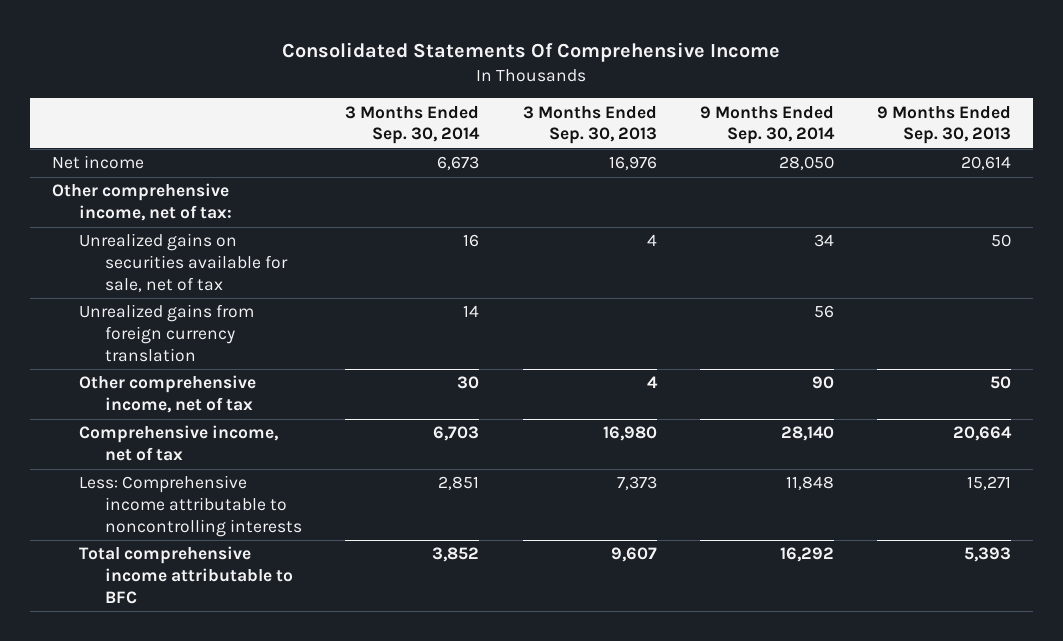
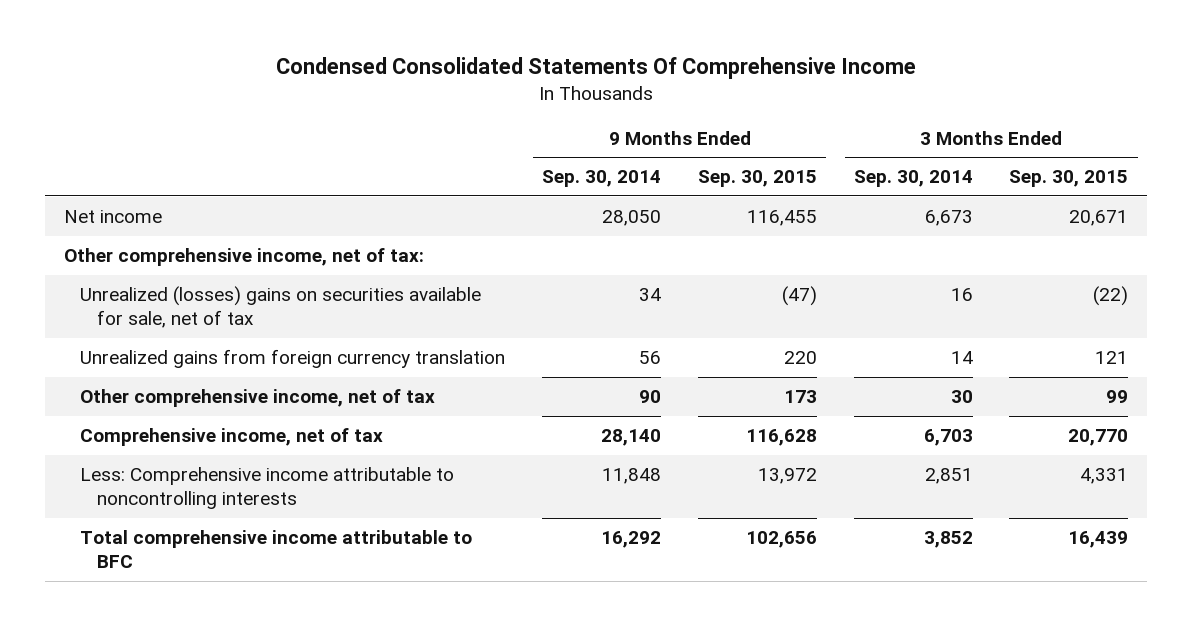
- Consolidated Statements Of Comprehensive Income
+ Condensed Consolidated Statements Of Comprehensive Income
- | 3 Months Ended Sep. 30, 2014 | 3 Months Ended Sep. 30, 2013 | 9 Months Ended Sep. 30, 2014 | 9 Months Ended Sep. 30, 2013
+ | 9 Months Ended Sep. 30, 2014 | 9 Months Ended Sep. 30, 2015 | 3 Months Ended Sep. 30, 2014 | 3 Months Ended Sep. 30, 2015
- Unrealized gains on securities available for sale, net of tax | 16 | 4 | 34 | 50
+ Unrealized (losses) gains on securities available for sale, net of tax | 34 | (47) | 16 | (22)

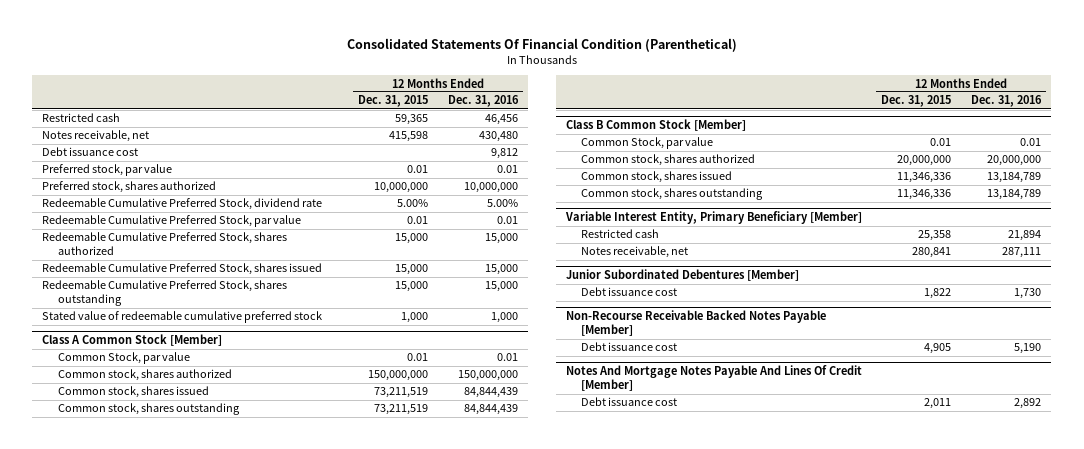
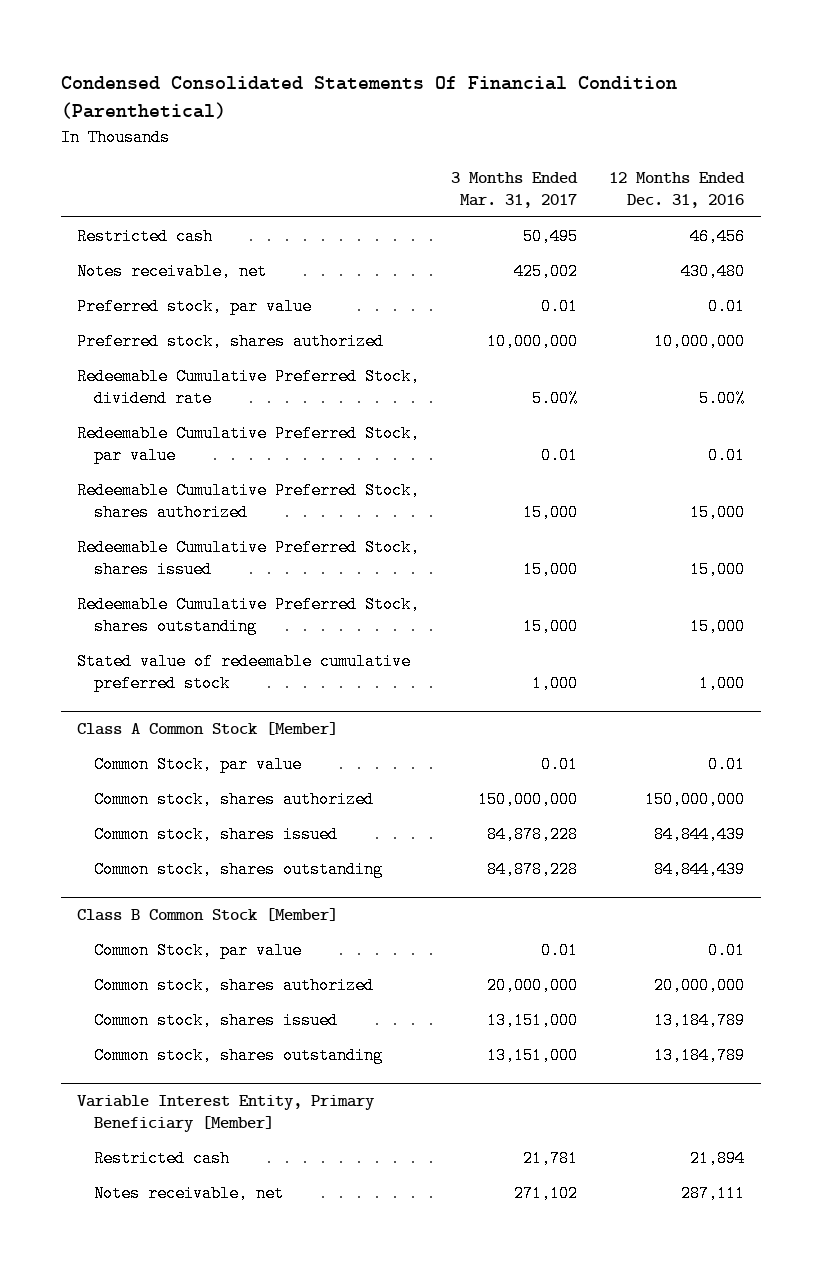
- Consolidated Statements Of Financial Condition (Parenthetical)
+ Condensed Consolidated Statements Of Financial Condition (Parenthetical)
- | 12 Months Ended Dec. 31, 2015 | 12 Months Ended Dec. 31, 2016
+ | 3 Months Ended Mar. 31, 2017 | 12 Months Ended Dec. 31, 2016
- Debt issuance cost | | 9,812
- Junior Subordinated Debentures [Member]
- Debt issuance cost | 1,822 | 1,730
- Non-Recourse Receivable Backed Notes Payable [Member]
- Debt issuance cost | 4,905 | 5,190
- Notes And Mortgage Notes Payable And Lines Of Credit [Member]
- Debt issuance cost | 2,011 | 2,892

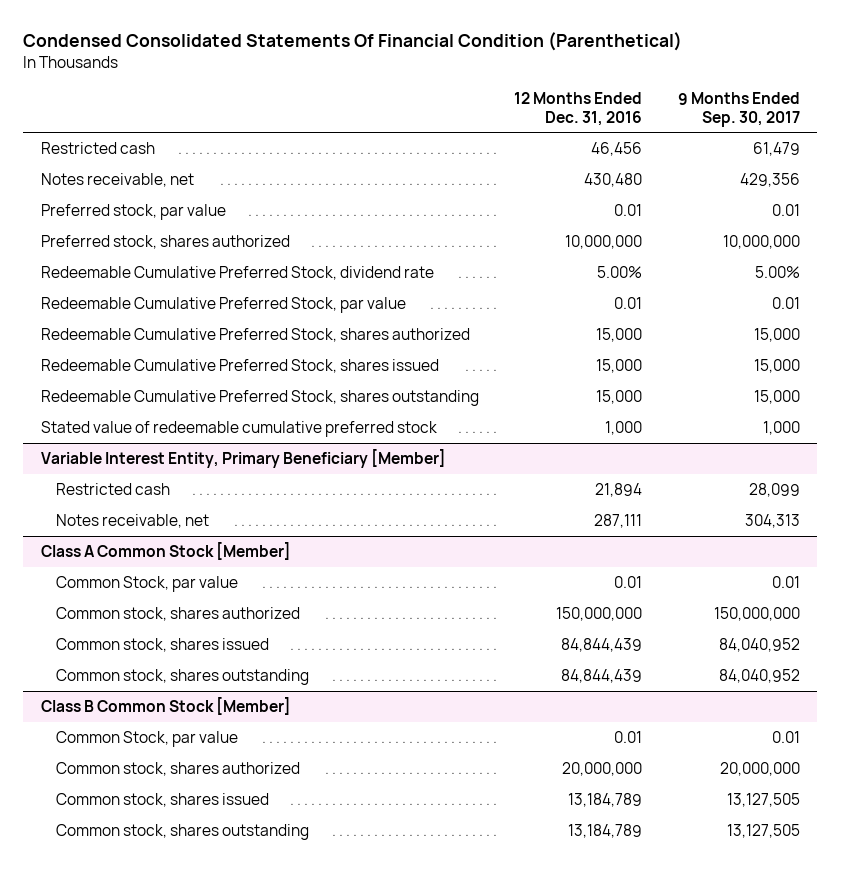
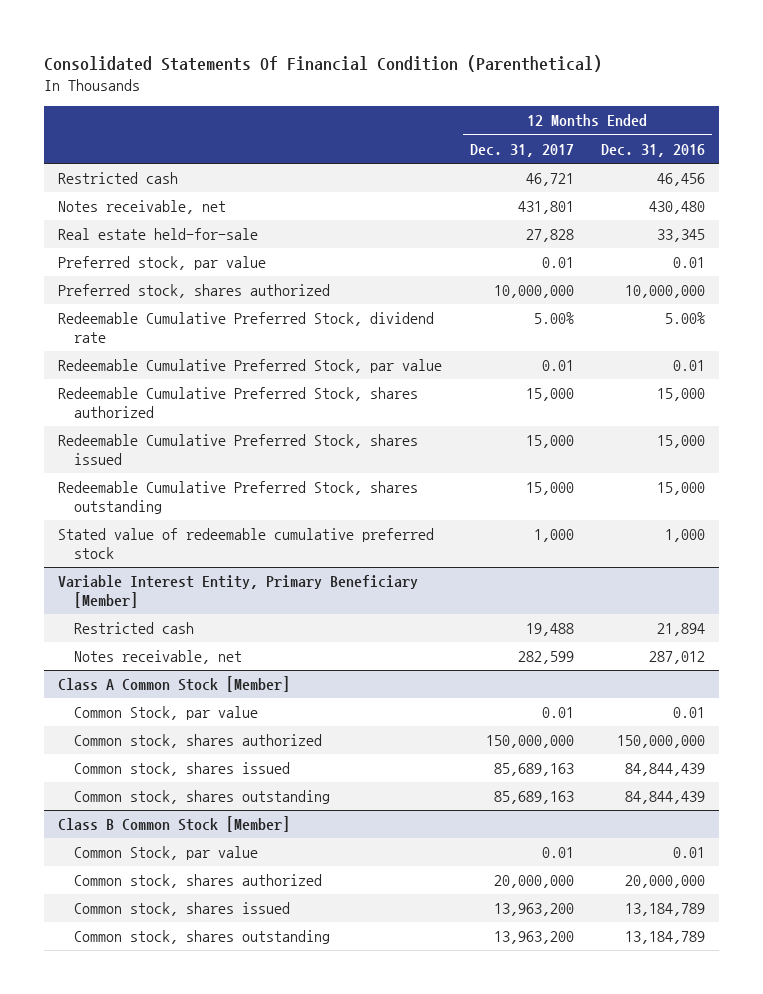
- Condensed Consolidated Statements Of Financial Condition (Parenthetical)
+ Consolidated Statements Of Financial Condition (Parenthetical)
- | 12 Months Ended Dec. 31, 2016 | 9 Months Ended Sep. 30, 2017
+ | 12 Months Ended Dec. 31, 2017 | 12 Months Ended Dec. 31, 2016
+ Real estate held-for-sale | 27,828 | 33,345
@ Variable Interest Entity, Primary Beneficiary [Member]
- Notes receivable, net | 287,111 | 304,313
+ Notes receivable, net | 282,599 | 287,012

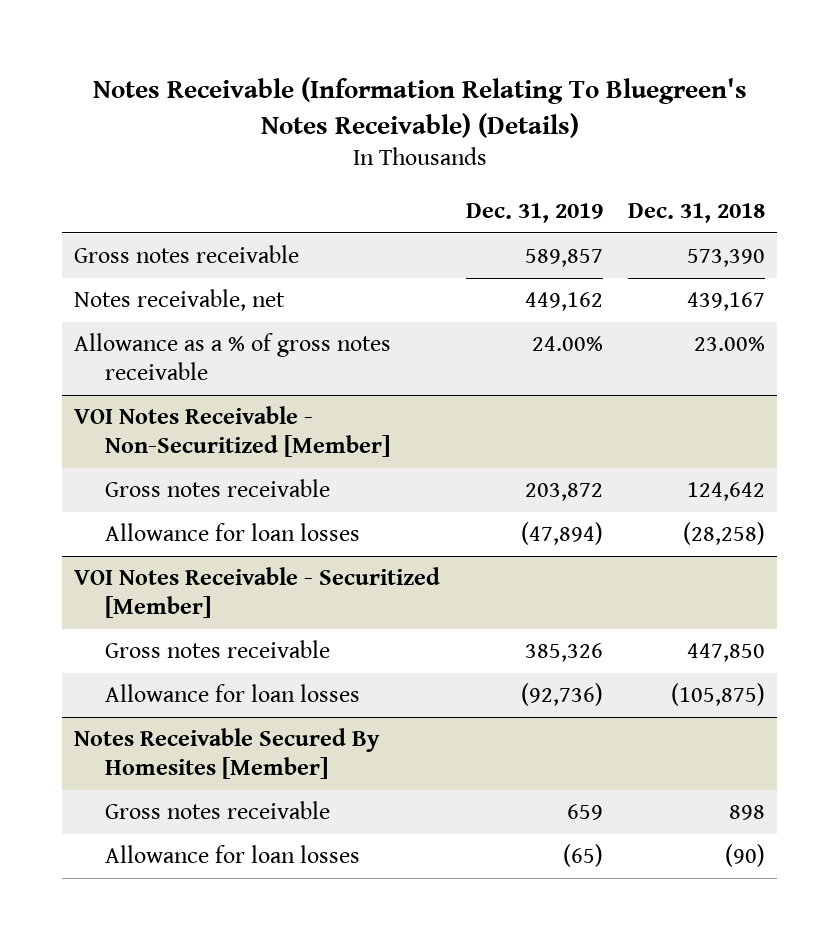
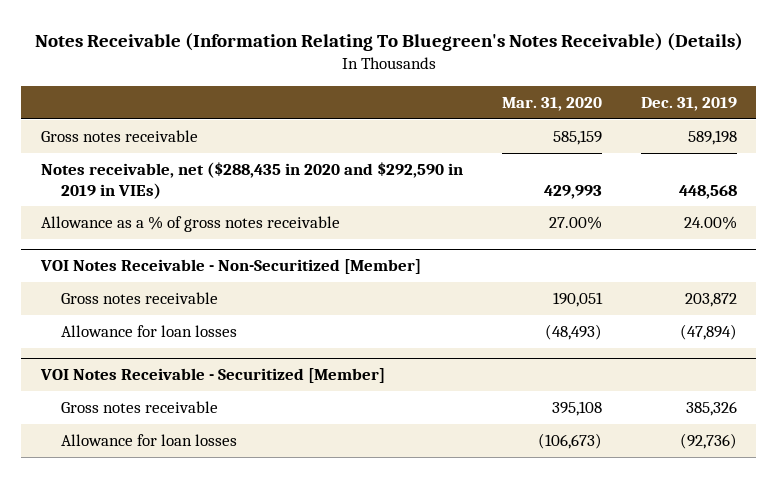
- | Dec. 31, 2019 | Dec. 31, 2018
+ | Mar. 31, 2020 | Dec. 31, 2019
- Gross notes receivable | 589,857 | 573,390
- Notes receivable, net | 449,162 | 439,167
+ Gross notes receivable | 585,159 | 589,198
+ Notes receivable, net ($288,435 in 2020 and $292,590 in 2019 in VIEs) | 429,993 | 448,568
- Notes Receivable Secured By Homesites [Member]
- Gross notes receivable | 659 | 898
- Allowance for loan losses | (65) | (90)

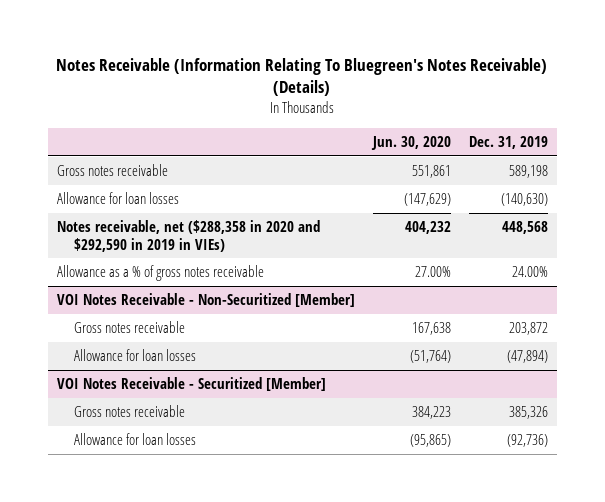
- | Mar. 31, 2020 | Dec. 31, 2019
+ | Jun. 30, 2020 | Dec. 31, 2019
- Notes receivable, net ($288,435 in 2020 and $292,590 in 2019 in VIEs) | 429,993 | 448,568
+ Allowance for loan losses | (147,629) | (140,630)
+ Notes receivable, net ($288,358 in 2020 and $292,590 in 2019 in VIEs) | 404,232 | 448,568

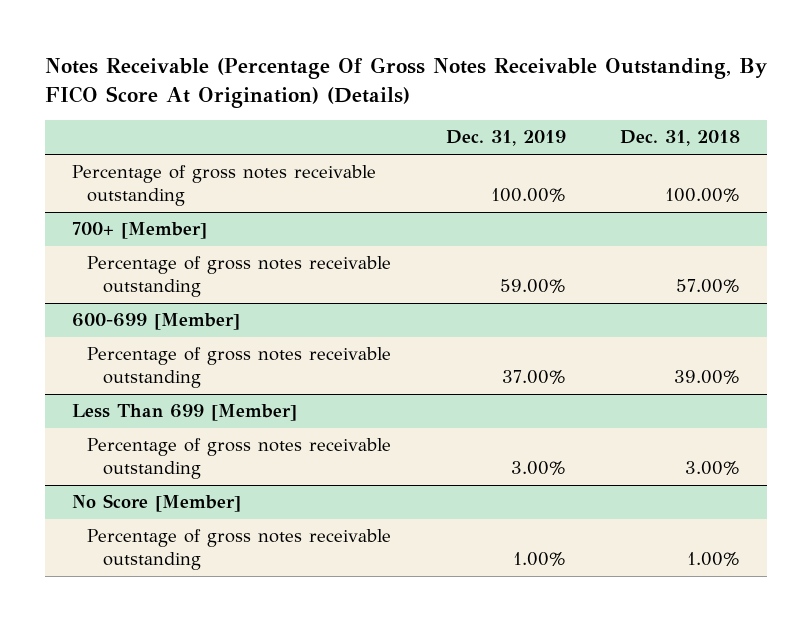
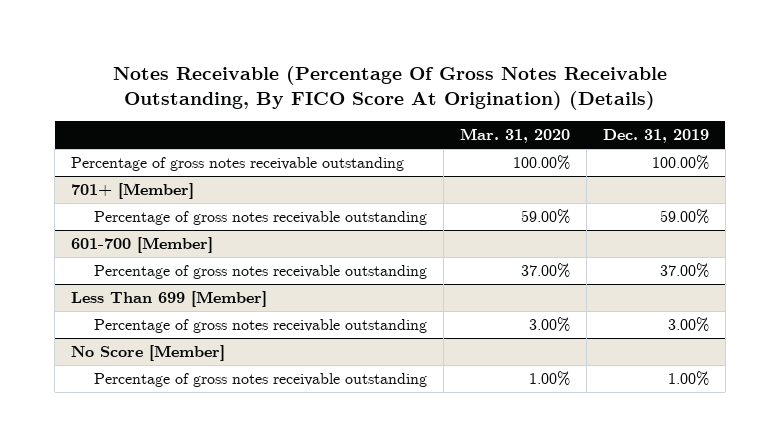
- | Dec. 31, 2019 | Dec. 31, 2018
+ | Mar. 31, 2020 | Dec. 31, 2019
- 700+ [Member]
+ 701+ [Member]
- 600-699 [Member]
+ 601-700 [Member]

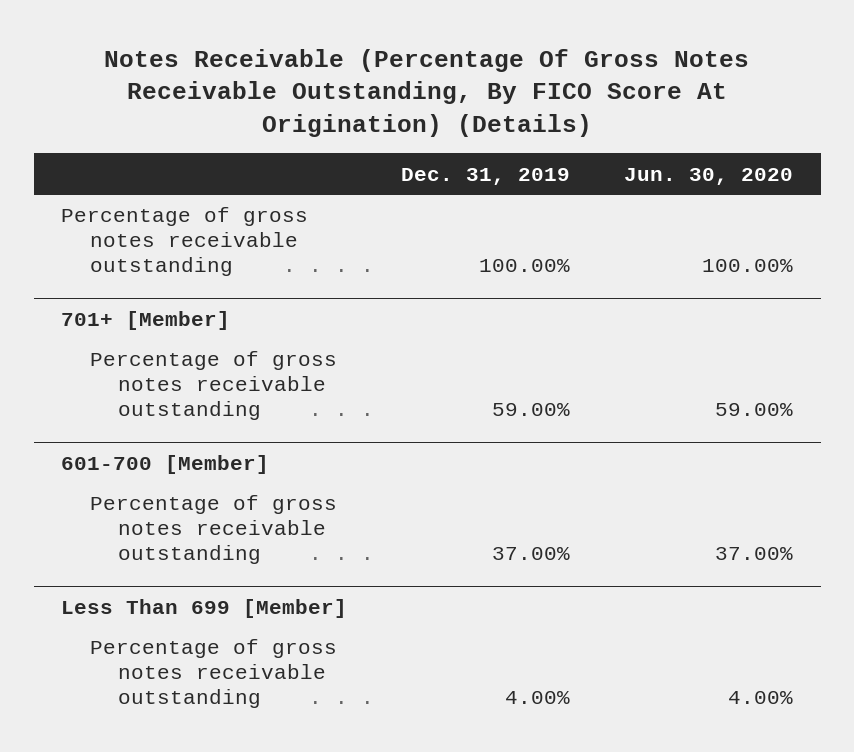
- | Mar. 31, 2020 | Dec. 31, 2019
+ | Dec. 31, 2019 | Jun. 30, 2020
@ Less Than 699 [Member]
- Percentage of gross notes receivable outstanding | 3.00% | 3.00%
- No Score [Member]
- Percentage of gross notes receivable outstanding | 1.00% | 1.00%
@ Less Than 699 [Member]
+ Percentage of gross notes receivable outstanding | 4.00% | 4.00%

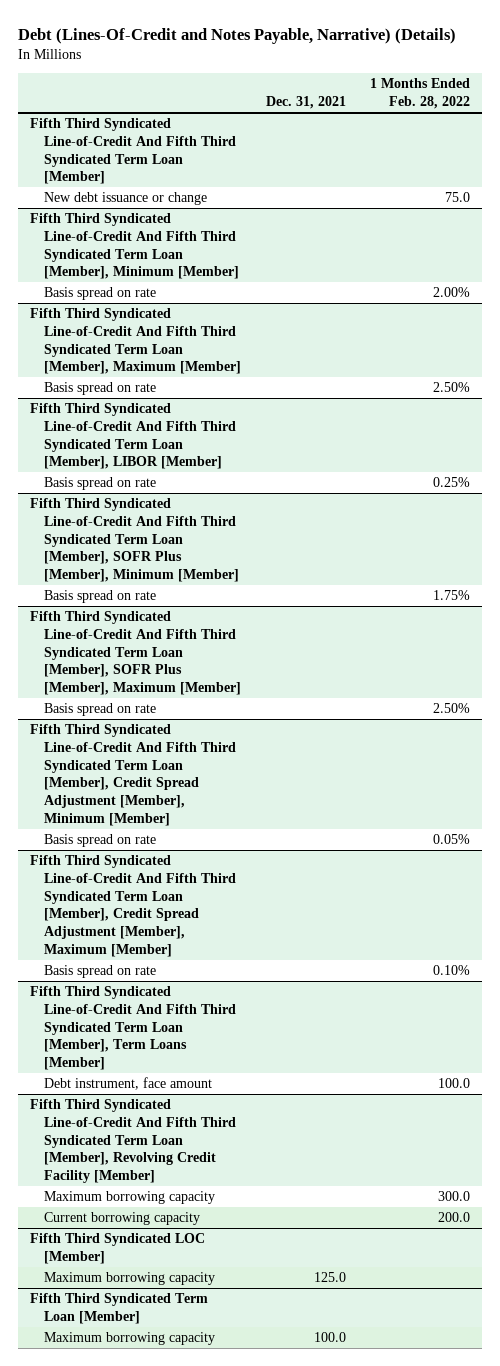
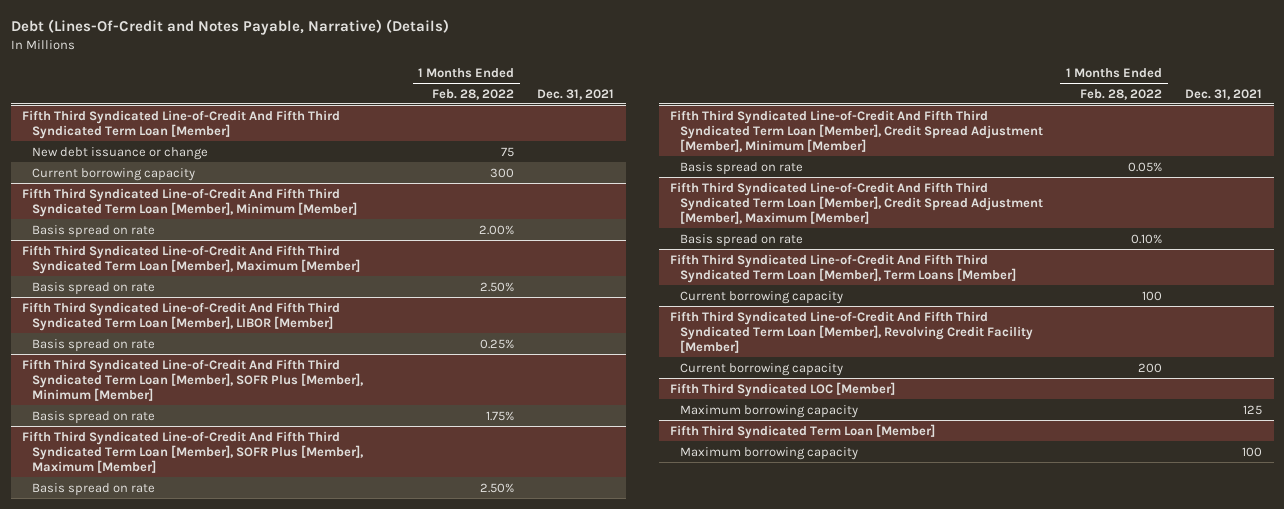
- | Dec. 31, 2021 | 1 Months Ended Feb. 28, 2022
+ | 1 Months Ended Feb. 28, 2022 | Dec. 31, 2021
@ Fifth Third Syndicated Line-of-Credit And Fifth Third Syndicated Term Loan [Member]
- New debt issuance or change | | 75.0
+ New debt issuance or change | 75 |
+ Current borrowing capacity | 300 |
@ Fifth Third Syndicated Line-of-Credit And Fifth Third Syndicated Term Loan [Member], Term Loans [Member]
- Debt instrument, face amount | | 100.0
+ Current borrowing capacity | 100 |
@ Fifth Third Syndicated Line-of-Credit And Fifth Third Syndicated Term Loan [Member], Revolving Credit Facility [Member]
- Maximum borrowing capacity | | 300.0
- Current borrowing capacity | | 200.0
+ Current borrowing capacity | 200 |
@ Fifth Third Syndicated LOC [Member]
- Maximum borrowing capacity | 125.0 |
+ Maximum borrowing capacity | | 125
@ Fifth Third Syndicated Term Loan [Member]
- Maximum borrowing capacity | 100.0 |
+ Maximum borrowing capacity | | 100

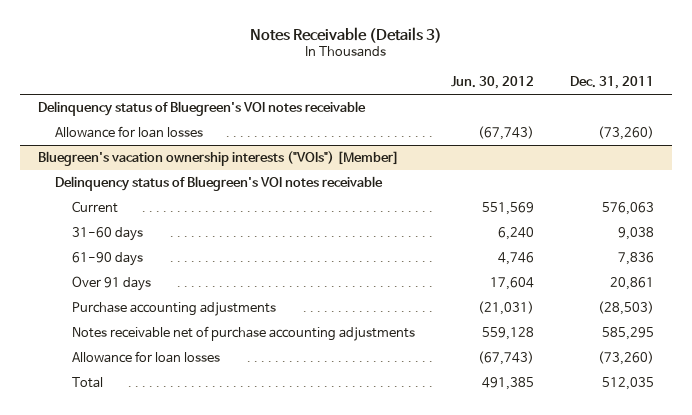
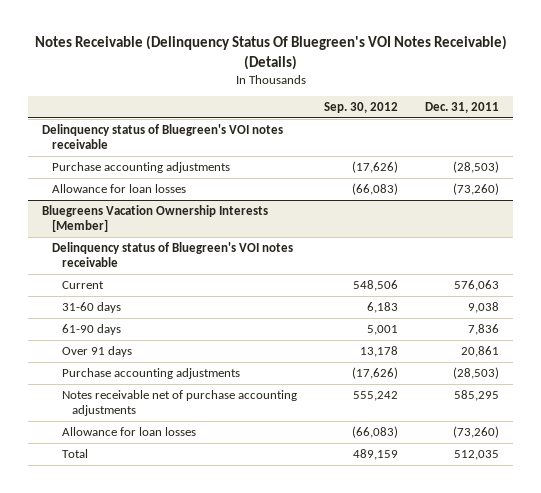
- Notes Receivable (Details 3)
+ Notes Receivable (Delinquency Status Of Bluegreen's VOI Notes Receivable) (Details)
- | Jun. 30, 2012 | Dec. 31, 2011
+ | Sep. 30, 2012 | Dec. 31, 2011
+ Purchase accounting adjustments | (17,626) | (28,503)
- Bluegreen's vacation ownership interests ("VOIs") [Member]
+ Bluegreens Vacation Ownership Interests [Member]

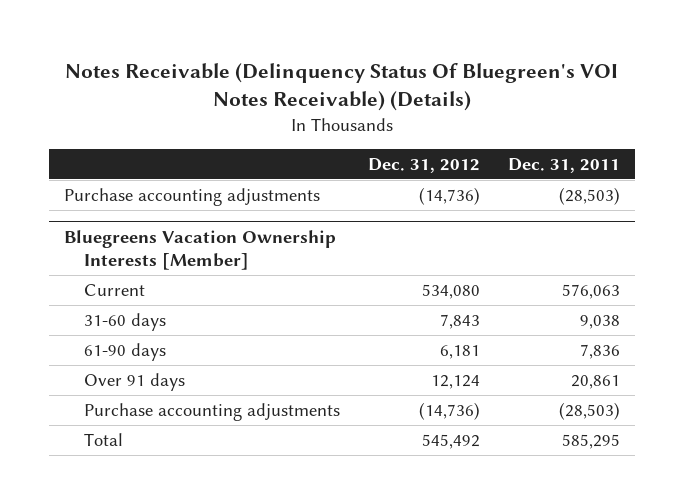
- | Sep. 30, 2012 | Dec. 31, 2011
+ | Dec. 31, 2012 | Dec. 31, 2011
- Delinquency status of Bluegreen's VOI notes receivable
- Allowance for loan losses | (66,083) | (73,260)
@ Bluegreens Vacation Ownership Interests [Member]
- Delinquency status of Bluegreen's VOI notes receivable
- Notes receivable net of purchase accounting adjustments | 555,242 | 585,295
- Allowance for loan losses | (66,083) | (73,260)
- Total | 489,159 | 512,035
+ Total | 545,492 | 585,295

